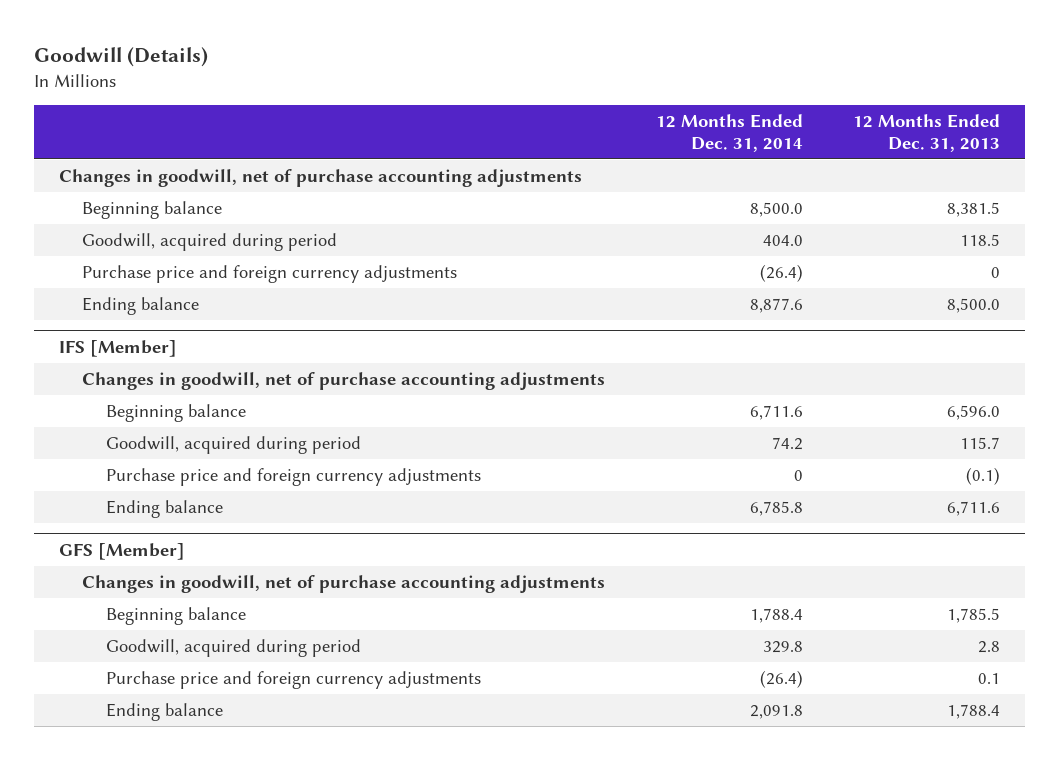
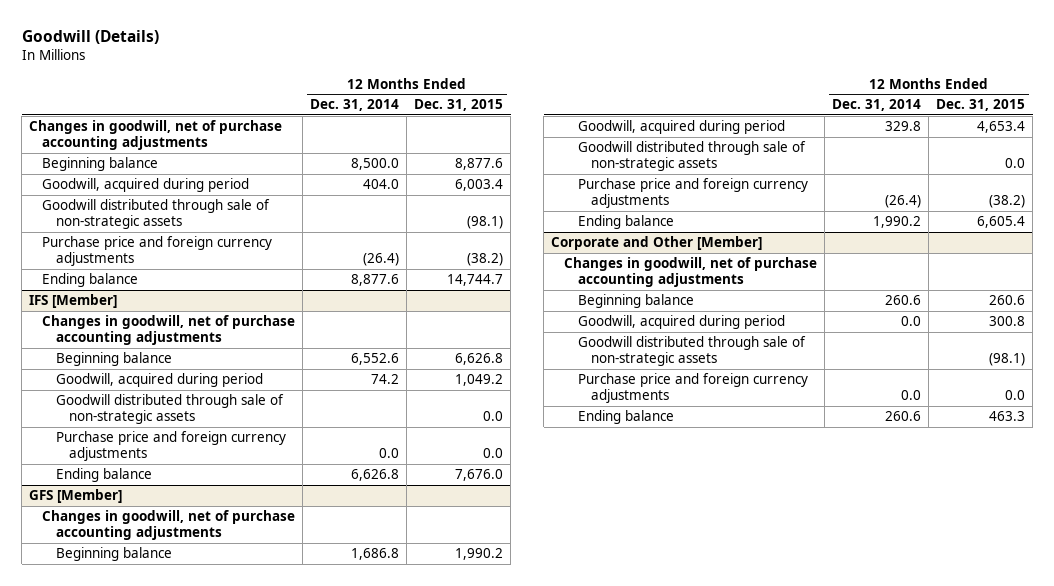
- | 12 Months Ended Dec. 31, 2014 | 12 Months Ended Dec. 31, 2013
+ | 12 Months Ended Dec. 31, 2014 | 12 Months Ended Dec. 31, 2015
+ Goodwill distributed through sale of non-strategic assets | | (98.1)
@ IFS [Member]
- Beginning balance | 6,711.6 | 6,596.0
+ Beginning balance | 6,552.6 | 6,626.8
- Purchase price and foreign currency adjustments | 0 | (0.1)
- Ending balance | 6,785.8 | 6,711.6
+ Goodwill distributed through sale of non-strategic assets | | 0.0
+ Purchase price and foreign currency adjustments | 0.0 | 0.0
+ Ending balance | 6,626.8 | 7,676.0
@ GFS [Member]
- Beginning balance | 1,788.4 | 1,785.5
+ Beginning balance | 1,686.8 | 1,990.2
+ Goodwill distributed through sale of non-strategic assets | | 0.0
- Ending balance | 2,091.8 | 1,788.4
+ Ending balance | 1,990.2 | 6,605.4
+ Corporate and Other [Member]
+ Changes in goodwill, net of purchase accounting adjustments
+ Beginning balance | 260.6 | 260.6
+ Goodwill, acquired during period | 0.0 | 300.8
+ Goodwill distributed through sale of non-strategic assets | | (98.1)
+ Purchase price and foreign currency adjustments | 0.0 | 0.0
+ Ending balance | 260.6 | 463.3

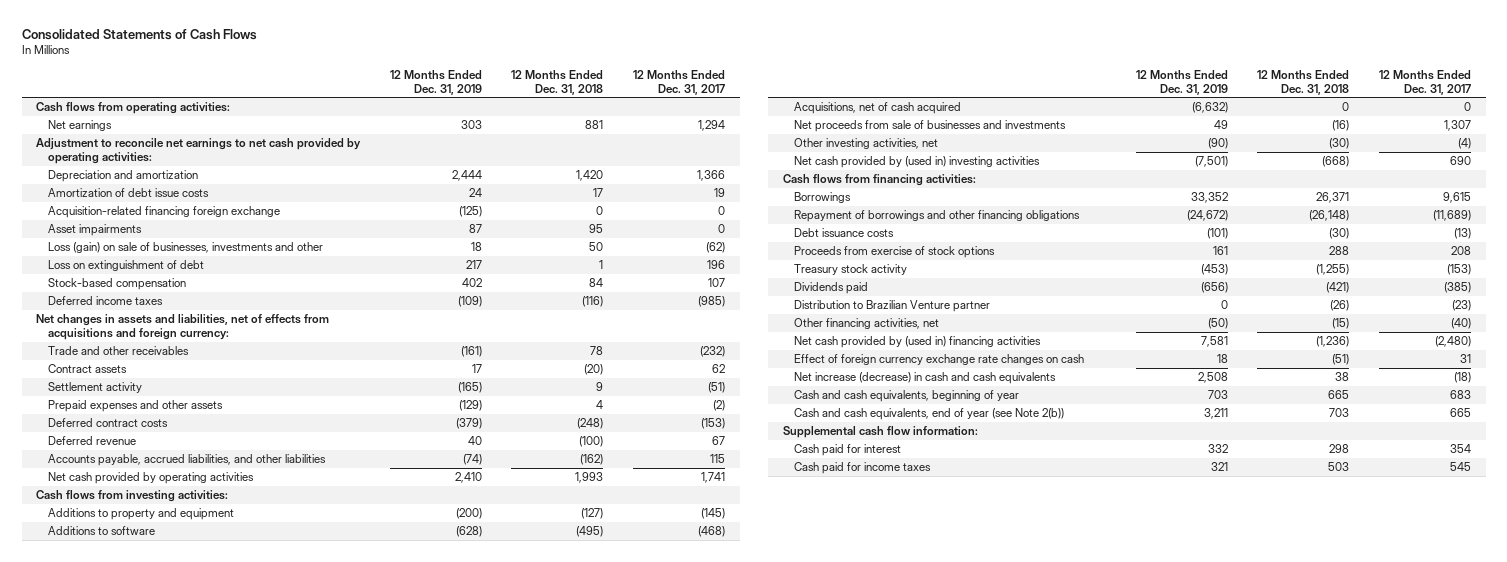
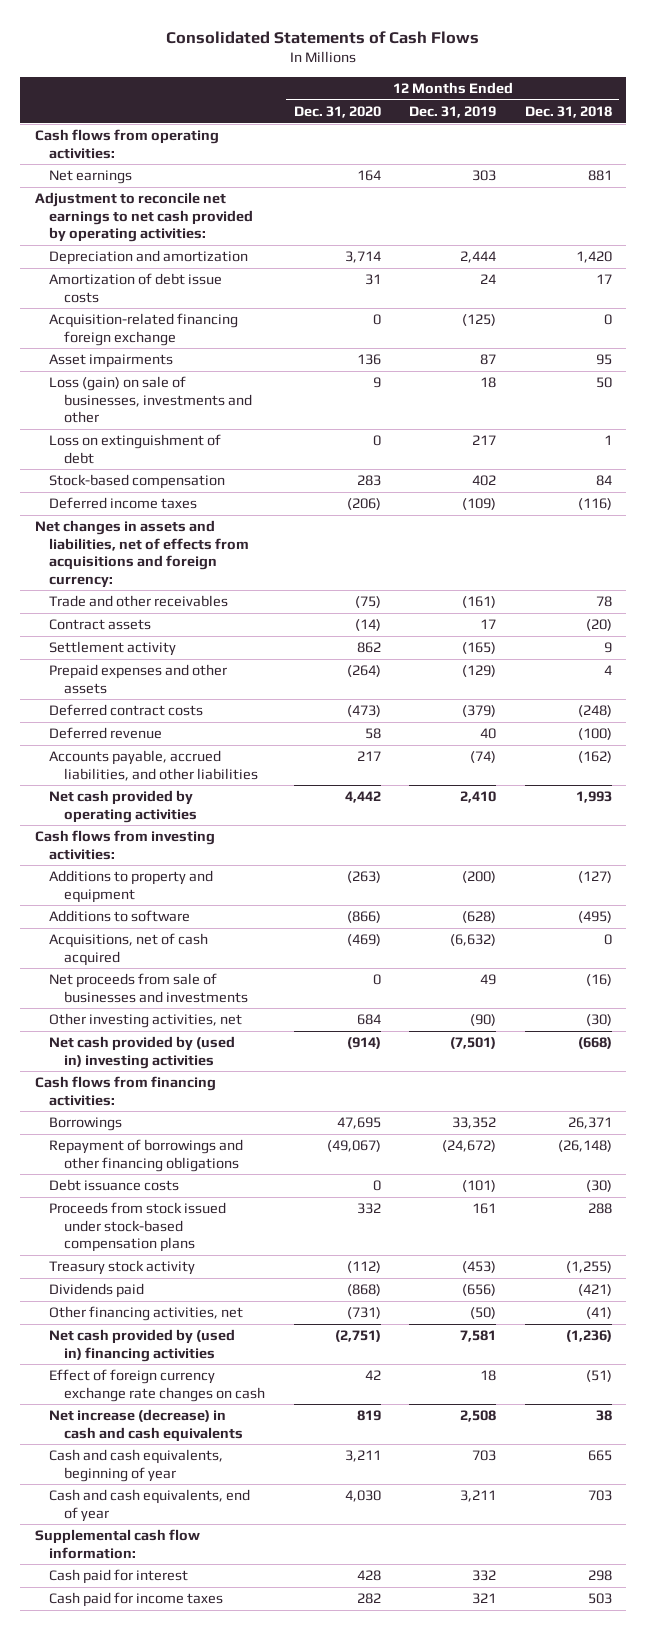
- | 12 Months Ended Dec. 31, 2019 | 12 Months Ended Dec. 31, 2018 | 12 Months Ended Dec. 31, 2017
+ | 12 Months Ended Dec. 31, 2020 | 12 Months Ended Dec. 31, 2019 | 12 Months Ended Dec. 31, 2018
- Proceeds from exercise of stock options | 161 | 288 | 208
+ Proceeds from stock issued under stock-based compensation plans | 332 | 161 | 288
- Distribution to Brazilian Venture partner | 0 | (26) | (23)
- Other financing activities, net | (50) | (15) | (40)
+ Other financing activities, net | (731) | (50) | (41)
- Cash and cash equivalents, end of year (see Note 2(b)) | 3,211 | 703 | 665
+ Cash and cash equivalents, end of year | 4,030 | 3,211 | 703

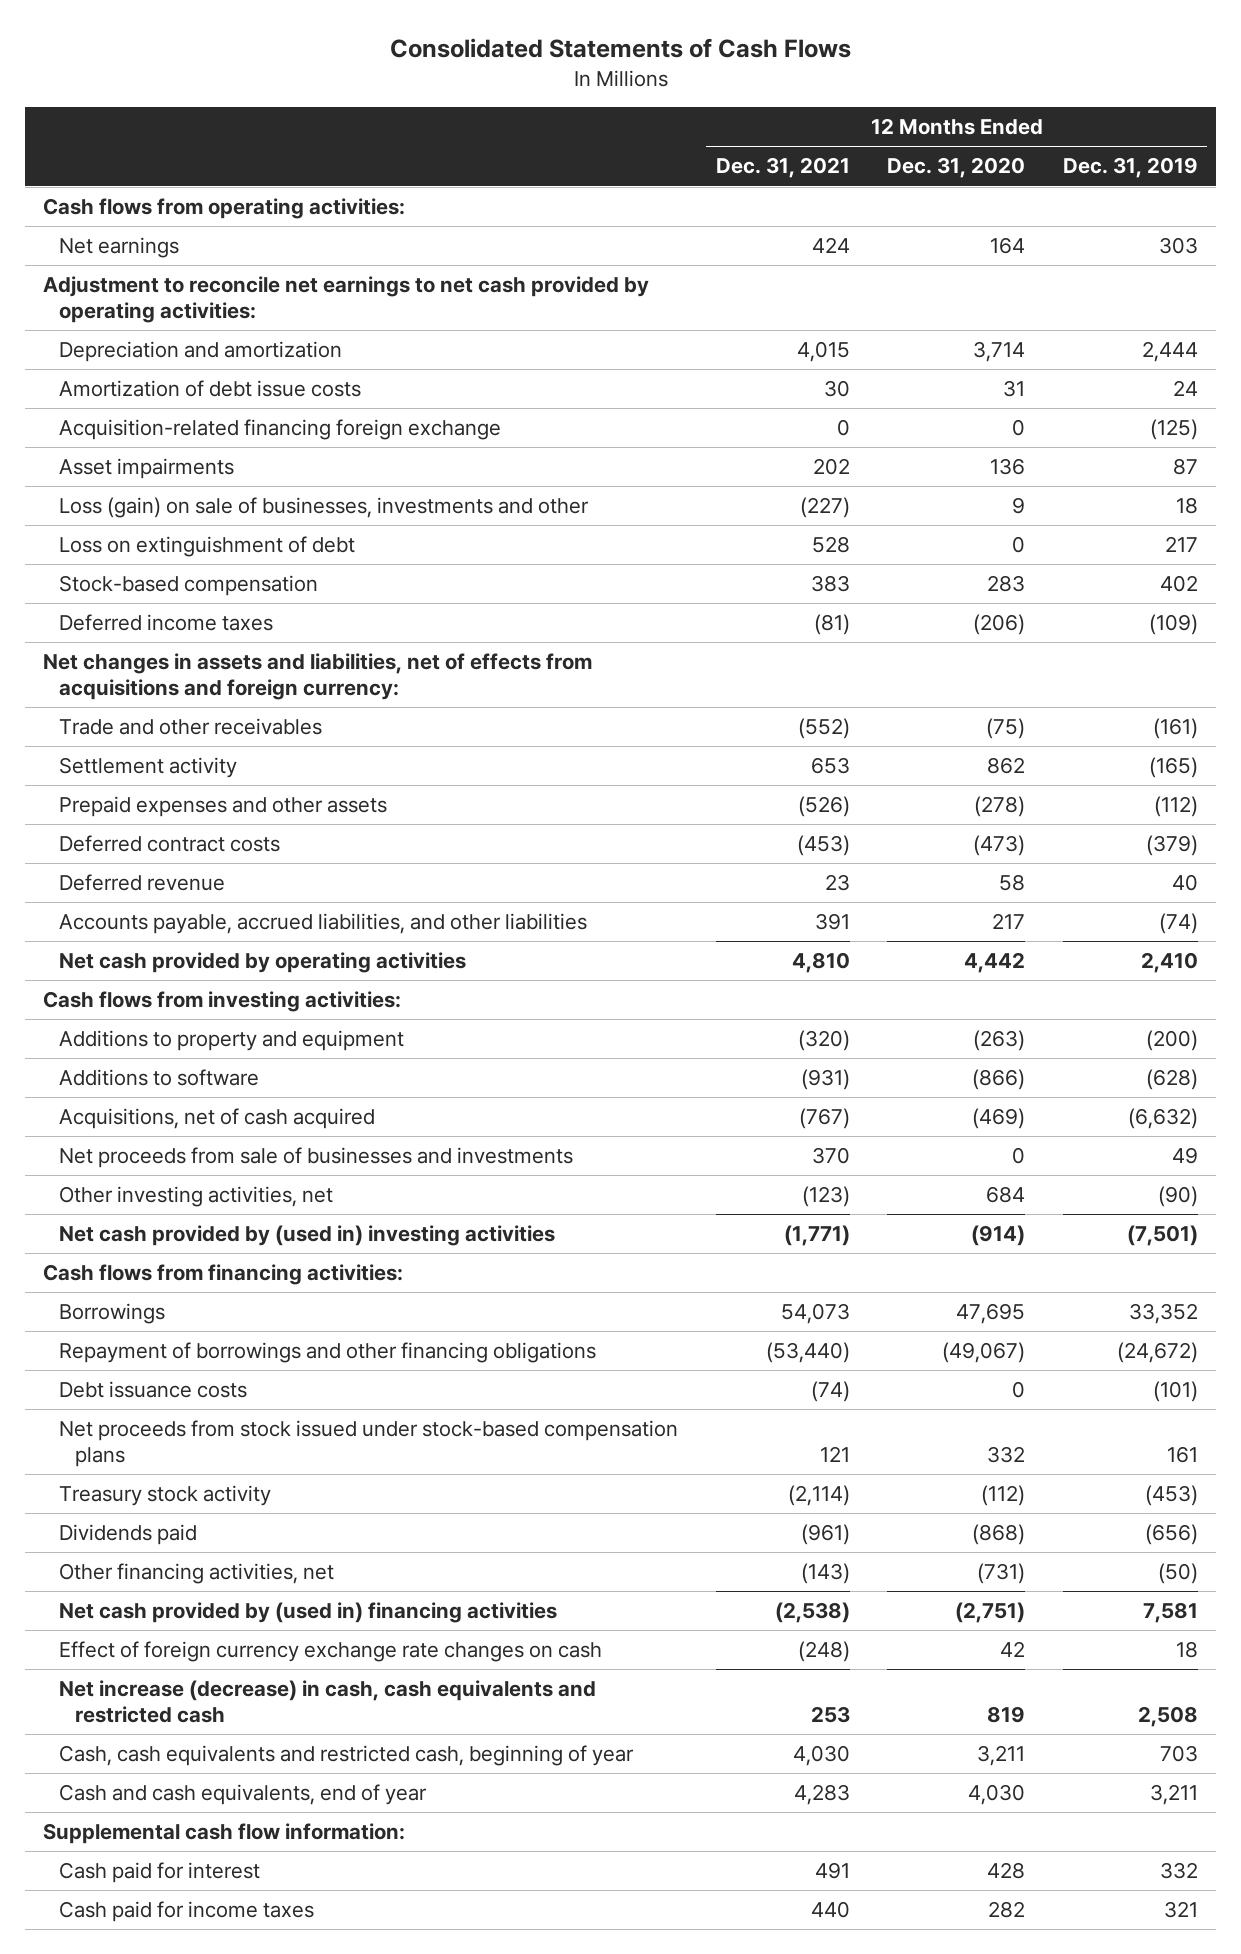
- | 12 Months Ended Dec. 31, 2020 | 12 Months Ended Dec. 31, 2019 | 12 Months Ended Dec. 31, 2018
+ | 12 Months Ended Dec. 31, 2021 | 12 Months Ended Dec. 31, 2020 | 12 Months Ended Dec. 31, 2019
- Contract assets | (14) | 17 | (20)
- Prepaid expenses and other assets | (264) | (129) | 4
+ Prepaid expenses and other assets | (526) | (278) | (112)
- Proceeds from stock issued under stock-based compensation plans | 332 | 161 | 288
+ Net proceeds from stock issued under stock-based compensation plans | 121 | 332 | 161
- Net increase (decrease) in cash and cash equivalents | 819 | 2,508 | 38
- Cash and cash equivalents, beginning of year | 3,211 | 703 | 665
+ Net increase (decrease) in cash, cash equivalents and restricted cash | 253 | 819 | 2,508
+ Cash, cash equivalents and restricted cash, beginning of year | 4,030 | 3,211 | 703

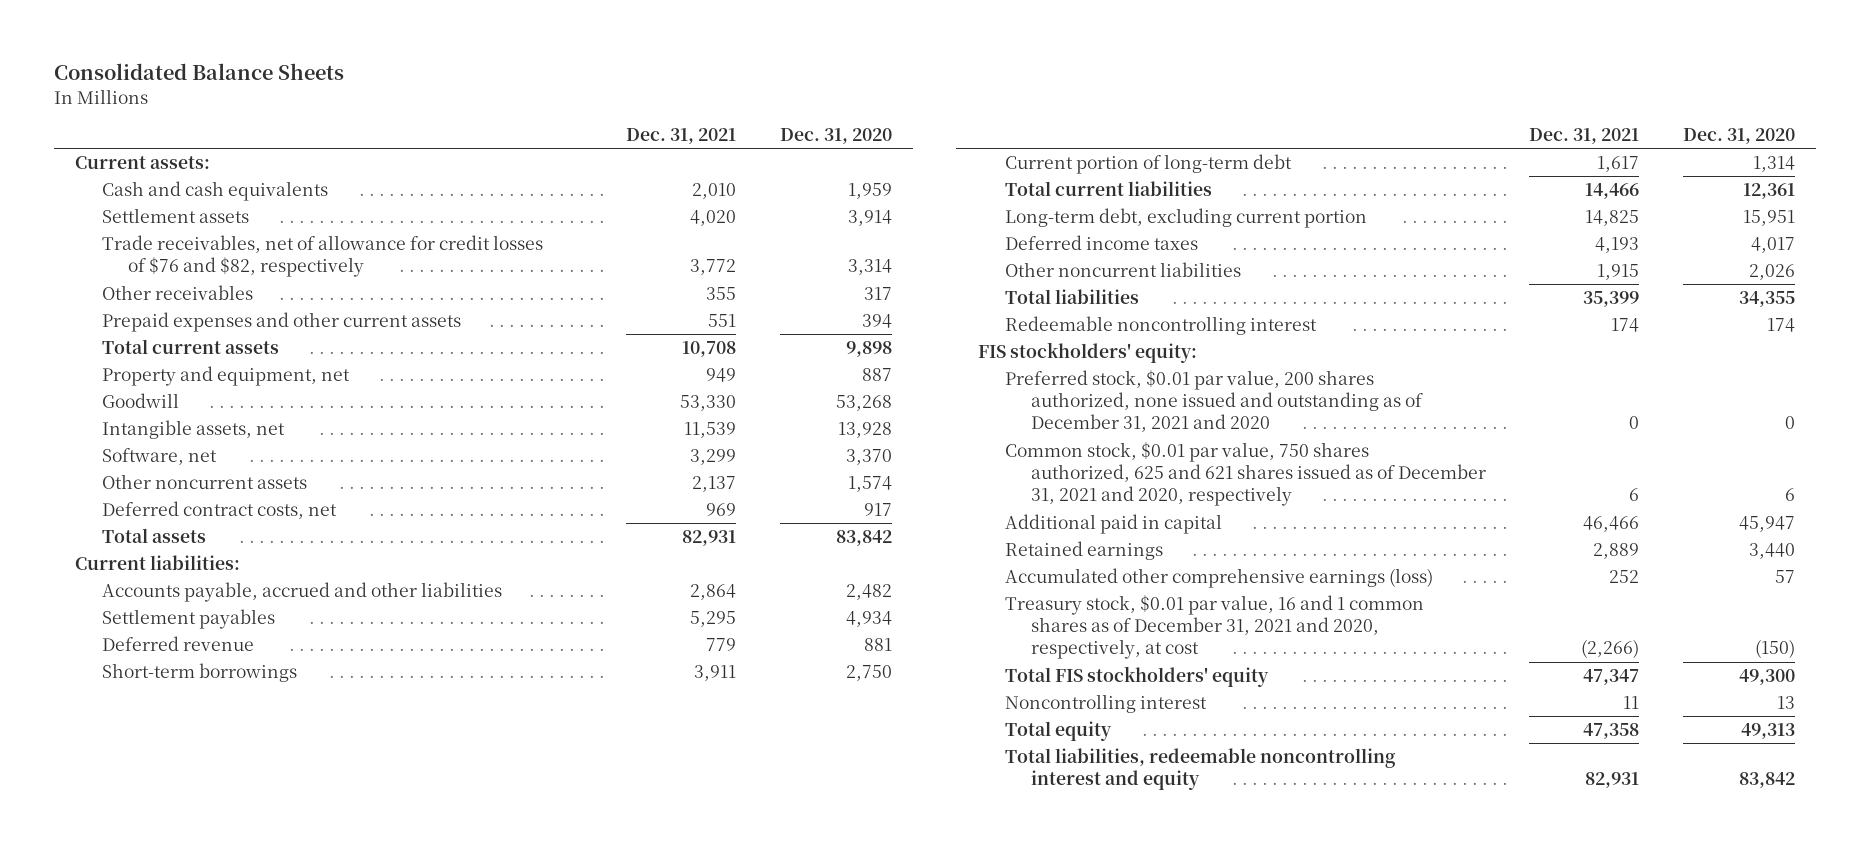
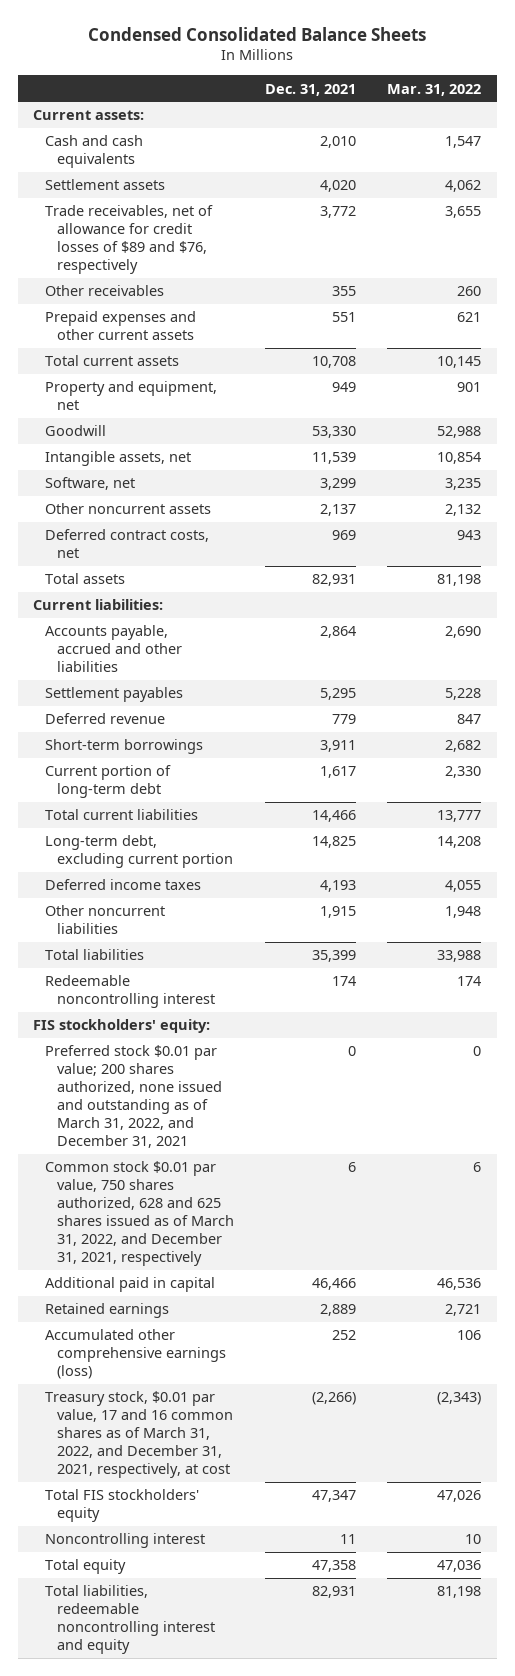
- Consolidated Balance Sheets
+ Condensed Consolidated Balance Sheets
- | Dec. 31, 2021 | Dec. 31, 2020
+ | Dec. 31, 2021 | Mar. 31, 2022
- Trade receivables, net of allowance for credit losses of $76 and $82, respectively | 3,772 | 3,314
+ Trade receivables, net of allowance for credit losses of $89 and $76, respectively | 3,772 | 3,655
- Preferred stock, $0.01 par value, 200 shares authorized, none issued and outstanding as of December 31, 2021 and 2020 | 0 | 0
- Common stock, $0.01 par value, 750 shares authorized, 625 and 621 shares issued as of December 31, 2021 and 2020, respectively | 6 | 6
+ Preferred stock $0.01 par value; 200 shares authorized, none issued and outstanding as of March 31, 2022, and December 31, 2021 | 0 | 0
+ Common stock $0.01 par value, 750 shares authorized, 628 and 625 shares issued as of March 31, 2022, and December 31, 2021, respectively | 6 | 6
- Treasury stock, $0.01 par value, 16 and 1 common shares as of December 31, 2021 and 2020, respectively, at cost | (2,266) | (150)
+ Treasury stock, $0.01 par value, 17 and 16 common shares as of March 31, 2022, and December 31, 2021, respectively, at cost | (2,266) | (2,343)

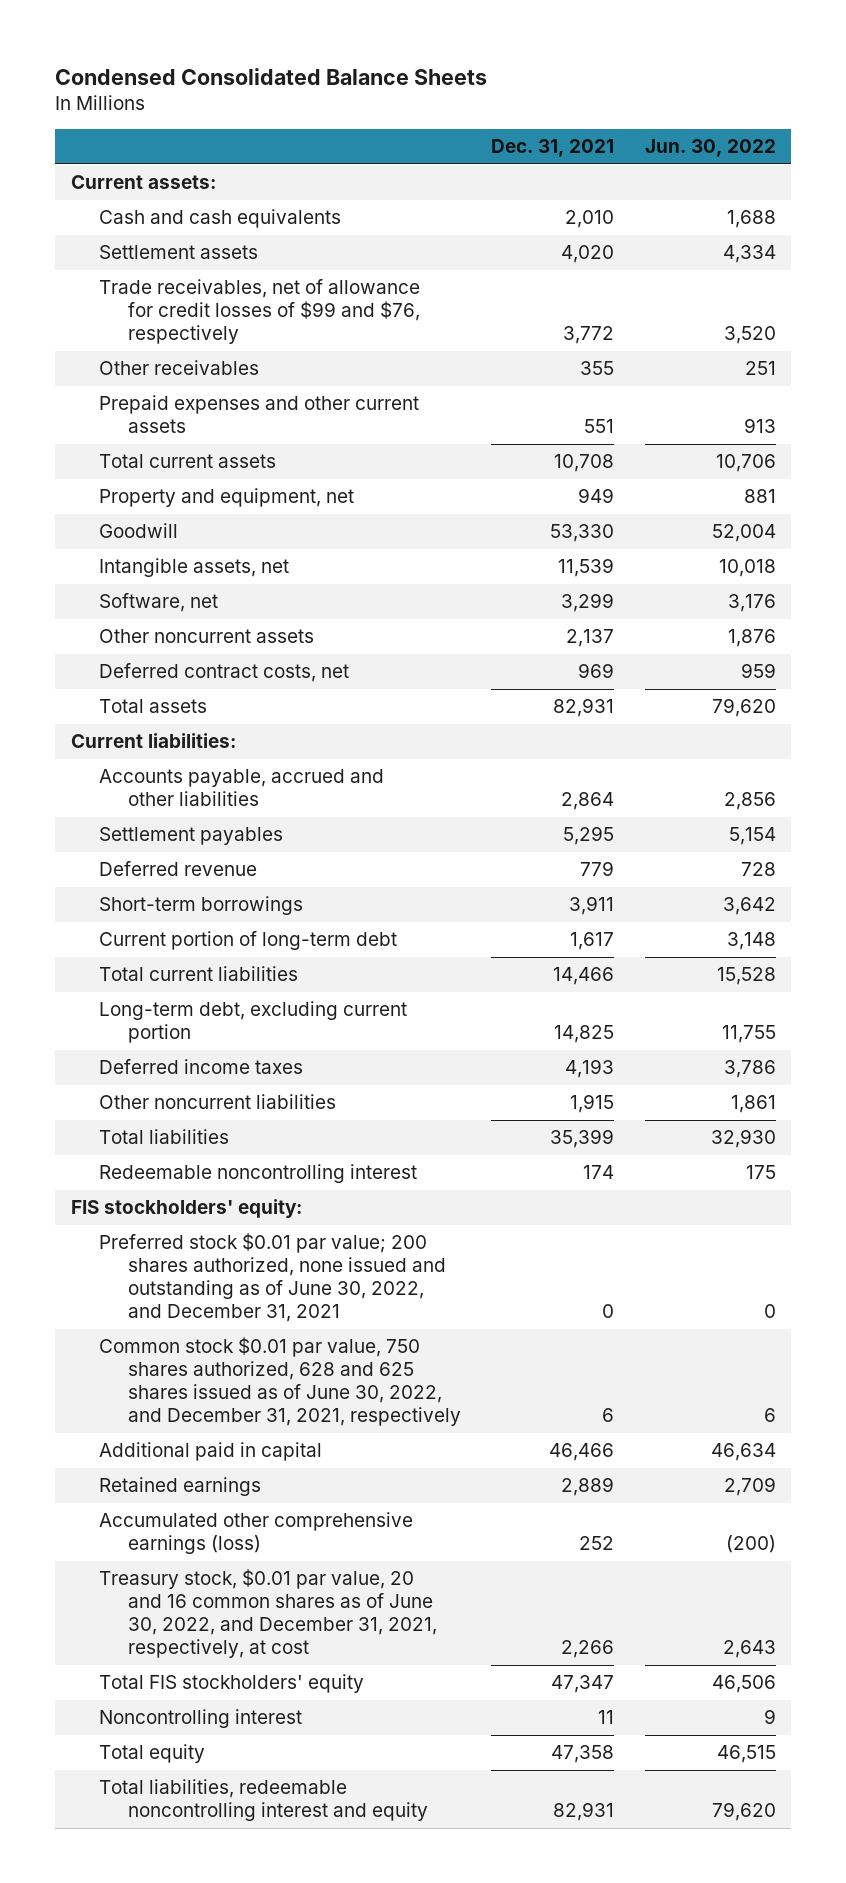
- | Dec. 31, 2021 | Mar. 31, 2022
+ | Dec. 31, 2021 | Jun. 30, 2022
- Trade receivables, net of allowance for credit losses of $89 and $76, respectively | 3,772 | 3,655
+ Trade receivables, net of allowance for credit losses of $99 and $76, respectively | 3,772 | 3,520
- Preferred stock $0.01 par value; 200 shares authorized, none issued and outstanding as of March 31, 2022, and December 31, 2021 | 0 | 0
- Common stock $0.01 par value, 750 shares authorized, 628 and 625 shares issued as of March 31, 2022, and December 31, 2021, respectively | 6 | 6
+ Preferred stock $0.01 par value; 200 shares authorized, none issued and outstanding as of June 30, 2022, and December 31, 2021 | 0 | 0
+ Common stock $0.01 par value, 750 shares authorized, 628 and 625 shares issued as of June 30, 2022, and December 31, 2021, respectively | 6 | 6
- Treasury stock, $0.01 par value, 17 and 16 common shares as of March 31, 2022, and December 31, 2021, respectively, at cost | (2,266) | (2,343)
+ Treasury stock, $0.01 par value, 20 and 16 common shares as of June 30, 2022, and December 31, 2021, respectively, at cost | 2,266 | 2,643

